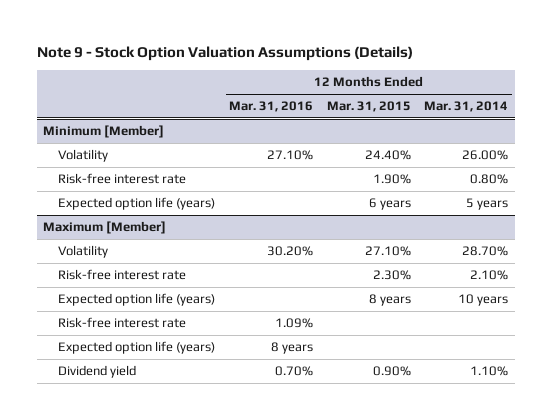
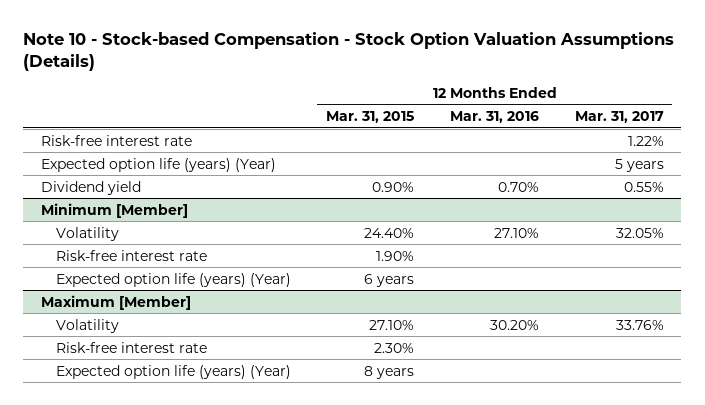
- Note 9 - Stock Option Valuation Assumptions (Details)
+ Note 10 - Stock-based Compensation - Stock Option Valuation Assumptions (Details)
- | 12 Months Ended Mar. 31, 2016 | 12 Months Ended Mar. 31, 2015 | 12 Months Ended Mar. 31, 2014
+ | 12 Months Ended Mar. 31, 2015 | 12 Months Ended Mar. 31, 2016 | 12 Months Ended Mar. 31, 2017
+ Risk-free interest rate | | | 1.22%
+ Expected option life (years) (Year) | | | 5 years
+ Dividend yield | 0.90% | 0.70% | 0.55%
@ Minimum [Member]
- Expected option life (years) | | 6 years | 5 years
+ Expected option life (years) (Year) | 6 years | |
@ Maximum [Member]
- Expected option life (years) | | 8 years | 10 years
- Risk-free interest rate | 1.09% | |
- Expected option life (years) | 8 years | |
- Dividend yield | 0.70% | 0.90% | 1.10%
+ Expected option life (years) (Year) | 8 years | |

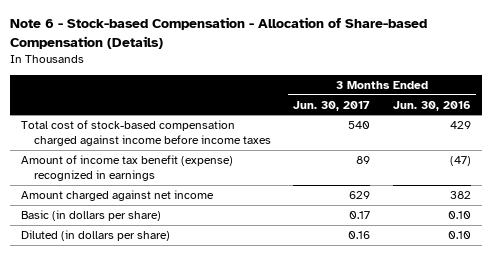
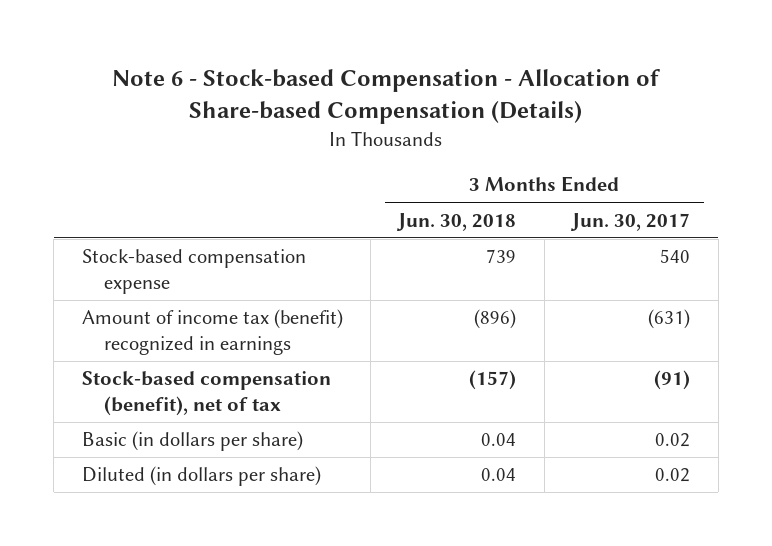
- | 3 Months Ended Jun. 30, 2017 | 3 Months Ended Jun. 30, 2016
+ | 3 Months Ended Jun. 30, 2018 | 3 Months Ended Jun. 30, 2017
- Total cost of stock-based compensation charged against income before income taxes | 540 | 429
- Amount of income tax benefit (expense) recognized in earnings | 89 | (47)
- Amount charged against net income | 629 | 382
- Basic (in dollars per share) | 0.17 | 0.10
- Diluted (in dollars per share) | 0.16 | 0.10
+ Stock-based compensation expense | 739 | 540
+ Amount of income tax (benefit) recognized in earnings | (896) | (631)
+ Stock-based compensation (benefit), net of tax | (157) | (91)
+ Basic (in dollars per share) | 0.04 | 0.02
+ Diluted (in dollars per share) | 0.04 | 0.02

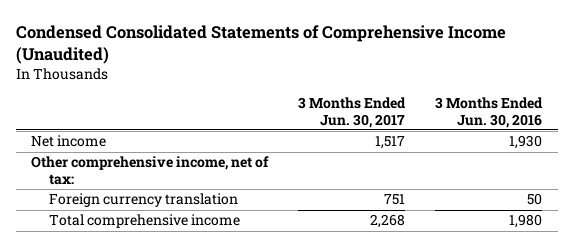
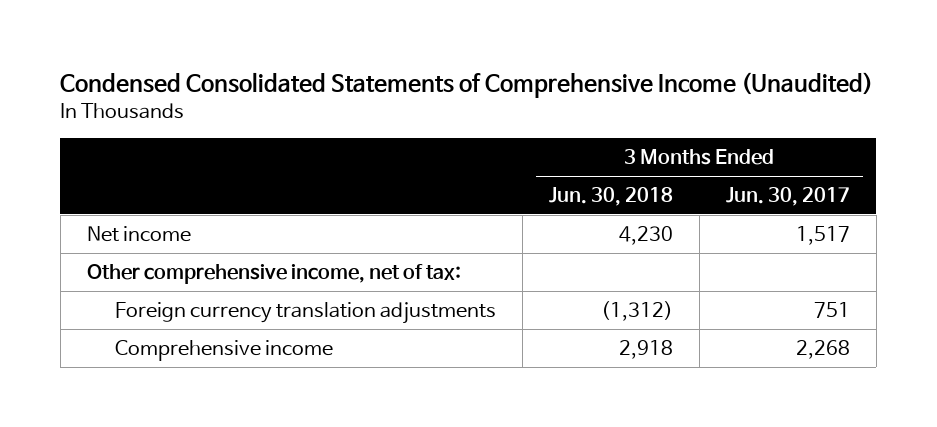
- | 3 Months Ended Jun. 30, 2017 | 3 Months Ended Jun. 30, 2016
+ | 3 Months Ended Jun. 30, 2018 | 3 Months Ended Jun. 30, 2017
- Foreign currency translation | 751 | 50
- Total comprehensive income | 2,268 | 1,980
+ Foreign currency translation adjustments | (1,312) | 751
+ Comprehensive income | 2,918 | 2,268

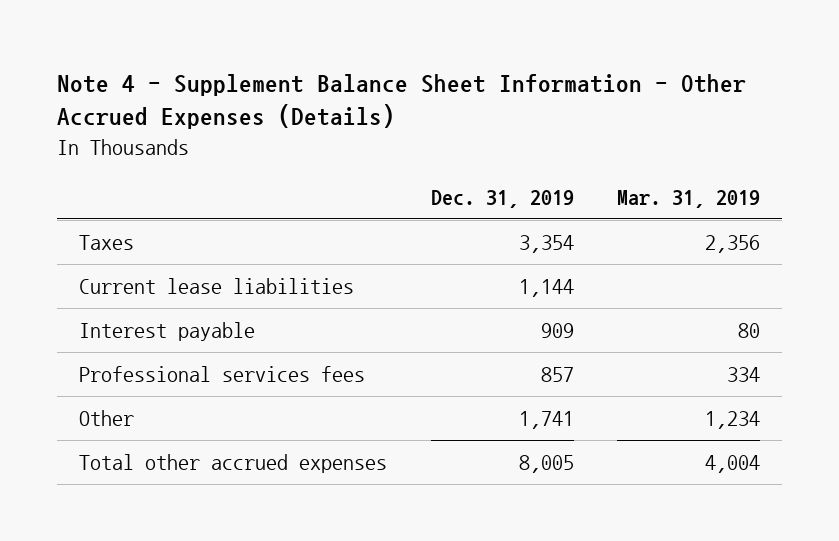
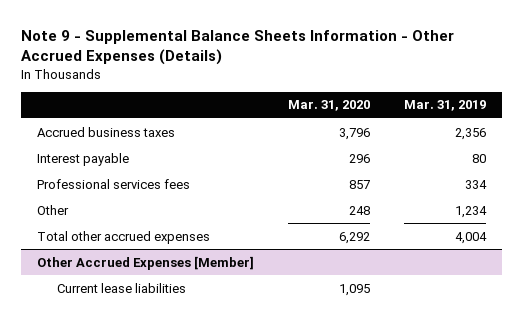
- Note 4 - Supplement Balance Sheet Information - Other Accrued Expenses (Details)
+ Note 9 - Supplemental Balance Sheets Information - Other Accrued Expenses (Details)
- | Dec. 31, 2019 | Mar. 31, 2019
+ | Mar. 31, 2020 | Mar. 31, 2019
- Taxes | 3,354 | 2,356
- Current lease liabilities | 1,144 |
+ Accrued business taxes | 3,796 | 2,356
+ Other Accrued Expenses [Member]
+ Current lease liabilities | 1,095 |

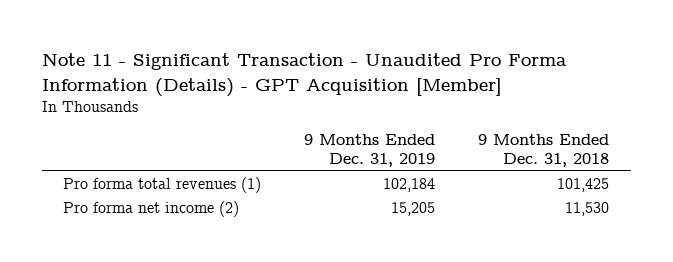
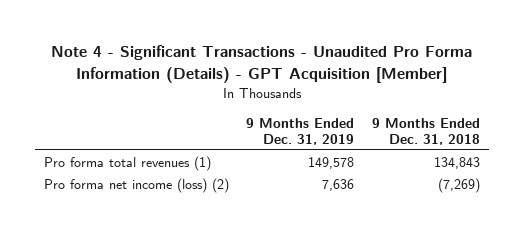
- Note 11 - Significant Transaction - Unaudited Pro Forma Information (Details) - GPT Acquisition [Member]
+ Note 4 - Significant Transactions - Unaudited Pro Forma Information (Details) - GPT Acquisition [Member]
- Pro forma total revenues (1) | 102,184 | 101,425
- Pro forma net income (2) | 15,205 | 11,530
+ Pro forma total revenues (1) | 149,578 | 134,843
+ Pro forma net income (loss) (2) | 7,636 | (7,269)

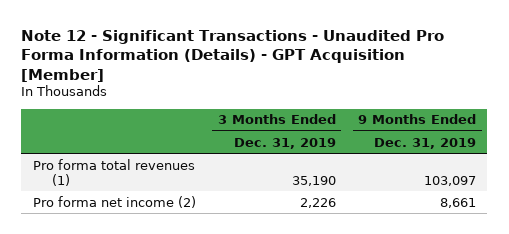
- Note 4 - Significant Transactions - Unaudited Pro Forma Information (Details) - GPT Acquisition [Member]
+ Note 12 - Significant Transactions - Unaudited Pro Forma Information (Details) - GPT Acquisition [Member]
- | 9 Months Ended Dec. 31, 2019 | 9 Months Ended Dec. 31, 2018
+ | 3 Months Ended Dec. 31, 2019 | 9 Months Ended Dec. 31, 2019
- Pro forma total revenues (1) | 149,578 | 134,843
- Pro forma net income (loss) (2) | 7,636 | (7,269)
+ Pro forma total revenues (1) | 35,190 | 103,097
+ Pro forma net income (2) | 2,226 | 8,661

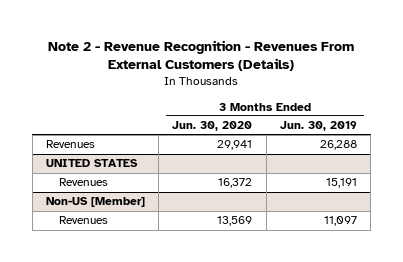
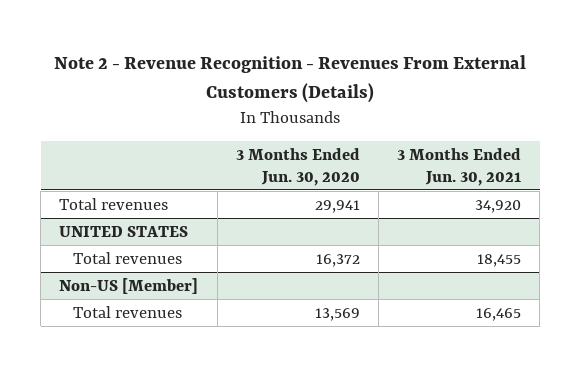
- | 3 Months Ended Jun. 30, 2020 | 3 Months Ended Jun. 30, 2019
+ | 3 Months Ended Jun. 30, 2020 | 3 Months Ended Jun. 30, 2021
- Revenues | 29,941 | 26,288
+ Total revenues | 29,941 | 34,920
@ UNITED STATES
- Revenues | 16,372 | 15,191
+ Total revenues | 16,372 | 18,455
@ Non-US [Member]
- Revenues | 13,569 | 11,097
+ Total revenues | 13,569 | 16,465

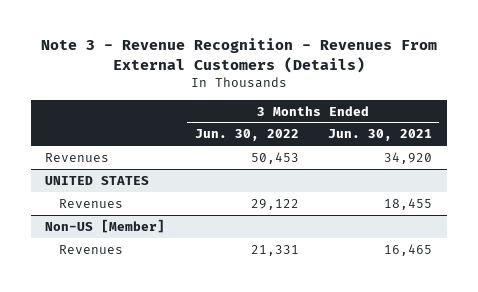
- Note 2 - Revenue Recognition - Revenues From External Customers (Details)
+ Note 3 - Revenue Recognition - Revenues From External Customers (Details)
- | 3 Months Ended Jun. 30, 2020 | 3 Months Ended Jun. 30, 2021
+ | 3 Months Ended Jun. 30, 2022 | 3 Months Ended Jun. 30, 2021
- Total revenues | 29,941 | 34,920
+ Revenues | 50,453 | 34,920
@ UNITED STATES
- Total revenues | 16,372 | 18,455
+ Revenues | 29,122 | 18,455
@ Non-US [Member]
- Total revenues | 13,569 | 16,465
+ Revenues | 21,331 | 16,465

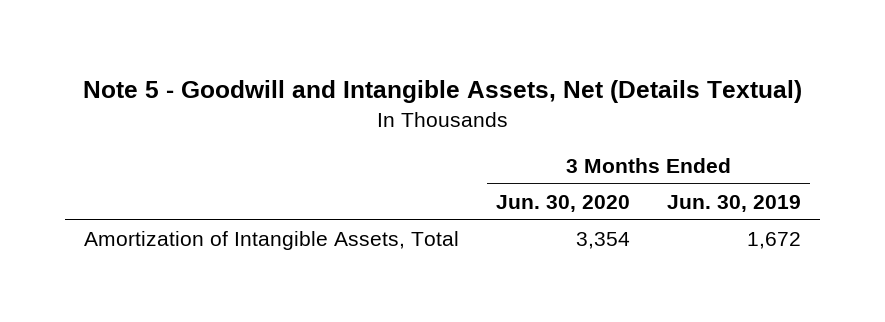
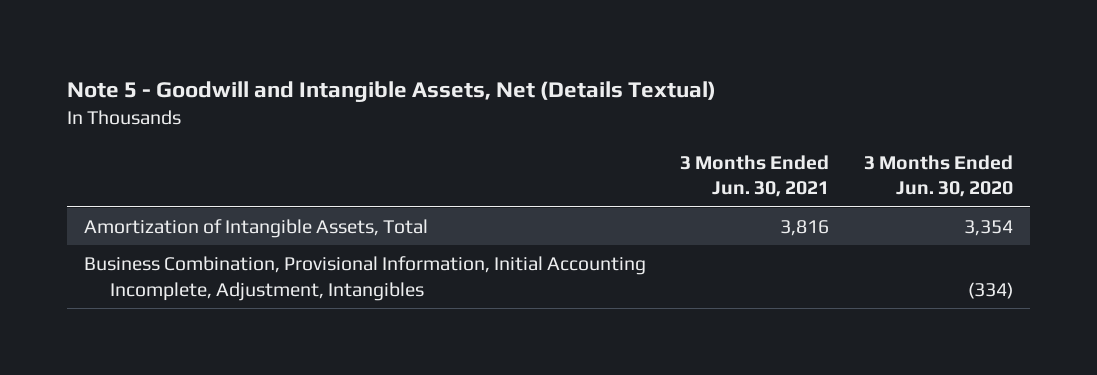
- | 3 Months Ended Jun. 30, 2020 | 3 Months Ended Jun. 30, 2019
+ | 3 Months Ended Jun. 30, 2021 | 3 Months Ended Jun. 30, 2020
+ Business Combination, Provisional Information, Initial Accounting Incomplete, Adjustment, Intangibles | | (334)

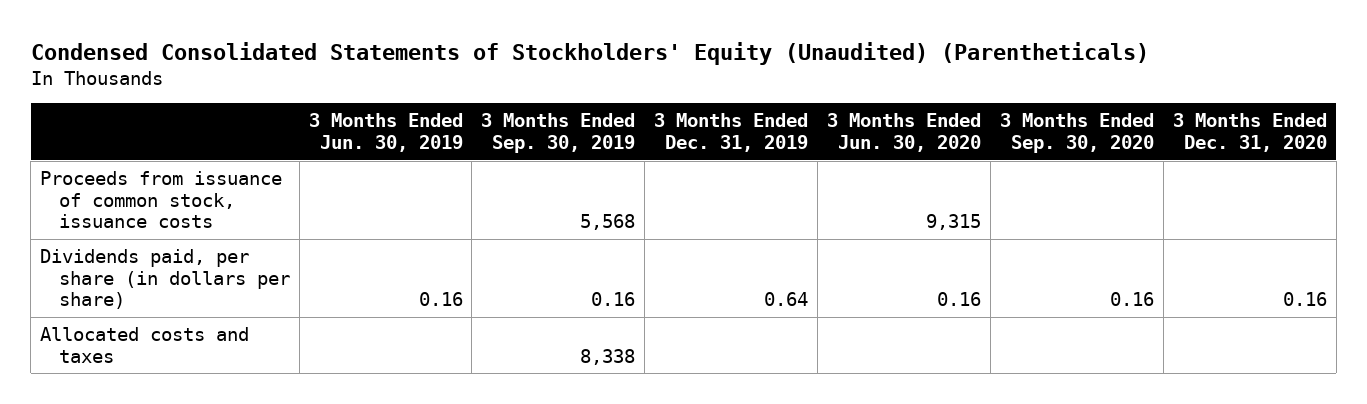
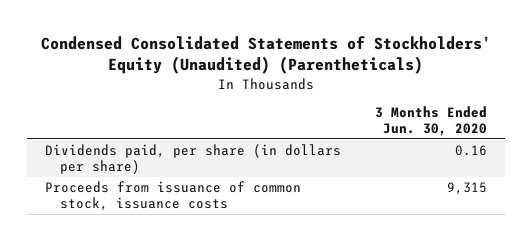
- | 3 Months Ended Jun. 30, 2019 | 3 Months Ended Sep. 30, 2019 | 3 Months Ended Dec. 31, 2019 | 3 Months Ended Jun. 30, 2020 | 3 Months Ended Sep. 30, 2020 | 3 Months Ended Dec. 31, 2020
+ | 3 Months Ended Jun. 30, 2020
- Allocated costs and taxes | | 8,338 | | | |
moved down: Proceeds from issuance of common stock, issuance costs | 9,315

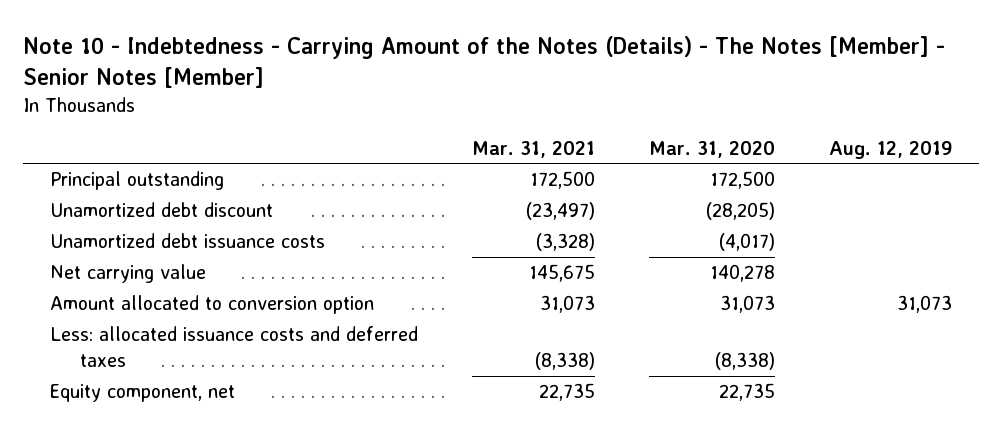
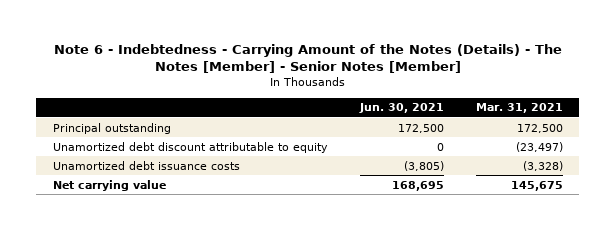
- Note 10 - Indebtedness - Carrying Amount of the Notes (Details) - The Notes [Member] - Senior Notes [Member]
+ Note 6 - Indebtedness - Carrying Amount of the Notes (Details) - The Notes [Member] - Senior Notes [Member]
- | Mar. 31, 2021 | Mar. 31, 2020 | Aug. 12, 2019
+ | Jun. 30, 2021 | Mar. 31, 2021
- Unamortized debt discount | (23,497) | (28,205) |
+ Unamortized debt discount attributable to equity | 0 | (23,497)
- Amount allocated to conversion option | 31,073 | 31,073 | 31,073
- Less: allocated issuance costs and deferred taxes | (8,338) | (8,338) |
- Equity component, net | 22,735 | 22,735 |

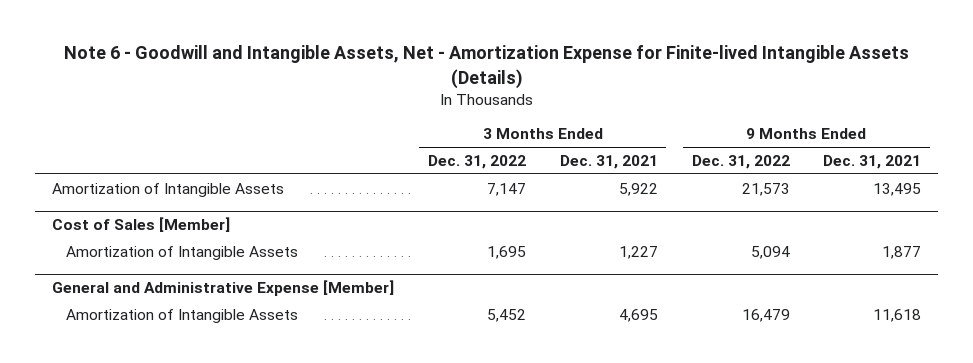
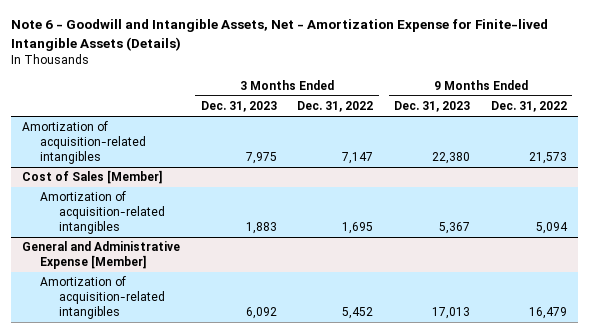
- | 3 Months Ended Dec. 31, 2022 | 3 Months Ended Dec. 31, 2021 | 9 Months Ended Dec. 31, 2022 | 9 Months Ended Dec. 31, 2021
+ | 3 Months Ended Dec. 31, 2023 | 3 Months Ended Dec. 31, 2022 | 9 Months Ended Dec. 31, 2023 | 9 Months Ended Dec. 31, 2022
- Amortization of Intangible Assets | 7,147 | 5,922 | 21,573 | 13,495
+ Amortization of acquisition-related intangibles | 7,975 | 7,147 | 22,380 | 21,573
@ Cost of Sales [Member]
- Amortization of Intangible Assets | 1,695 | 1,227 | 5,094 | 1,877
+ Amortization of acquisition-related intangibles | 1,883 | 1,695 | 5,367 | 5,094
@ General and Administrative Expense [Member]
- Amortization of Intangible Assets | 5,452 | 4,695 | 16,479 | 11,618
+ Amortization of acquisition-related intangibles | 6,092 | 5,452 | 17,013 | 16,479

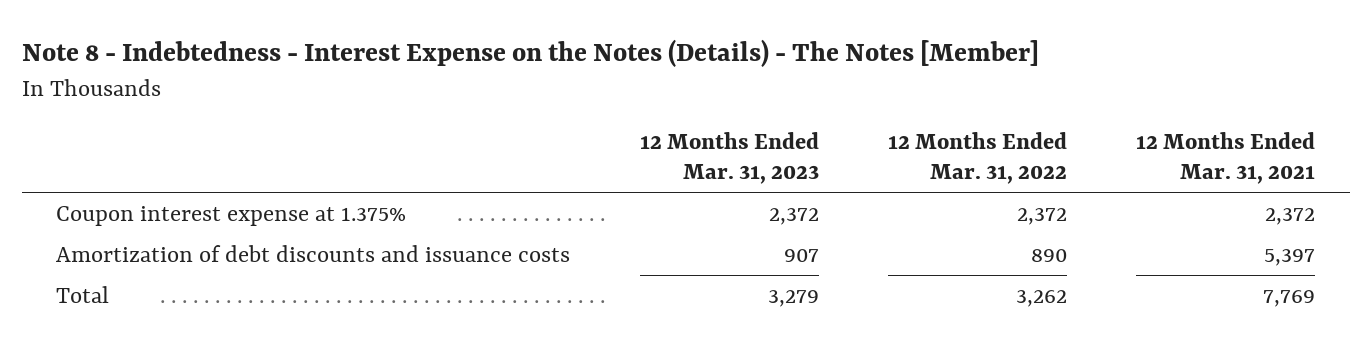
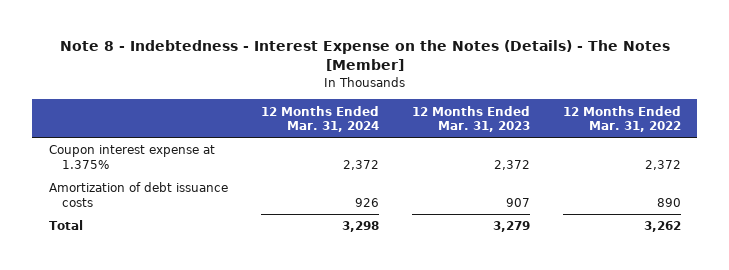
- | 12 Months Ended Mar. 31, 2023 | 12 Months Ended Mar. 31, 2022 | 12 Months Ended Mar. 31, 2021
+ | 12 Months Ended Mar. 31, 2024 | 12 Months Ended Mar. 31, 2023 | 12 Months Ended Mar. 31, 2022
- Amortization of debt discounts and issuance costs | 907 | 890 | 5,397
+ Amortization of debt issuance costs | 926 | 907 | 890

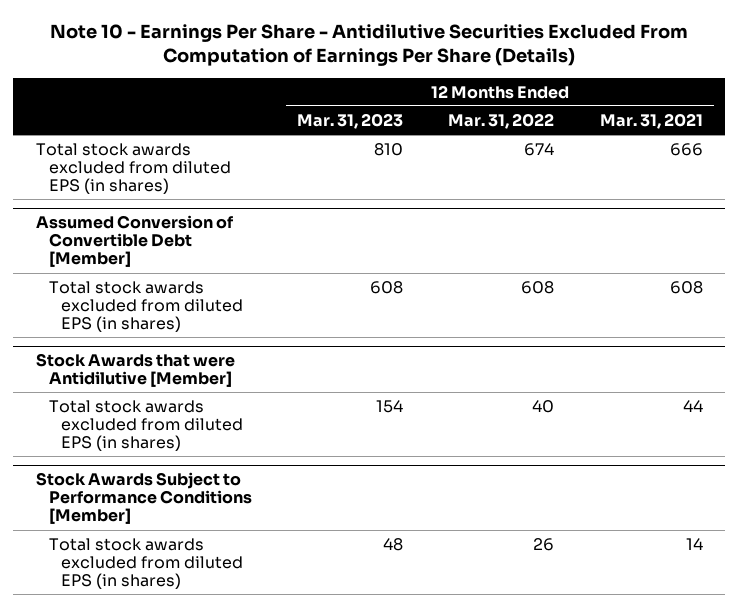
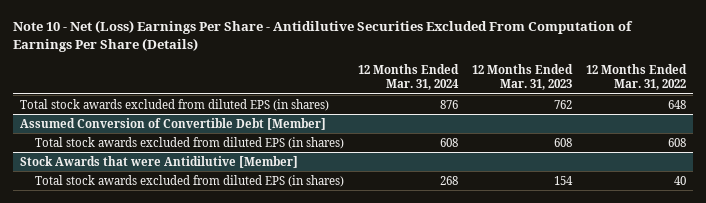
- Note 10 - Earnings Per Share - Antidilutive Securities Excluded From Computation of Earnings Per Share (Details)
+ Note 10 - Net (Loss) Earnings Per Share - Antidilutive Securities Excluded From Computation of Earnings Per Share (Details)
- | 12 Months Ended Mar. 31, 2023 | 12 Months Ended Mar. 31, 2022 | 12 Months Ended Mar. 31, 2021
+ | 12 Months Ended Mar. 31, 2024 | 12 Months Ended Mar. 31, 2023 | 12 Months Ended Mar. 31, 2022
- Total stock awards excluded from diluted EPS (in shares) | 810 | 674 | 666
+ Total stock awards excluded from diluted EPS (in shares) | 876 | 762 | 648
- Stock Awards Subject to Performance Conditions [Member]
- Total stock awards excluded from diluted EPS (in shares) | 48 | 26 | 14

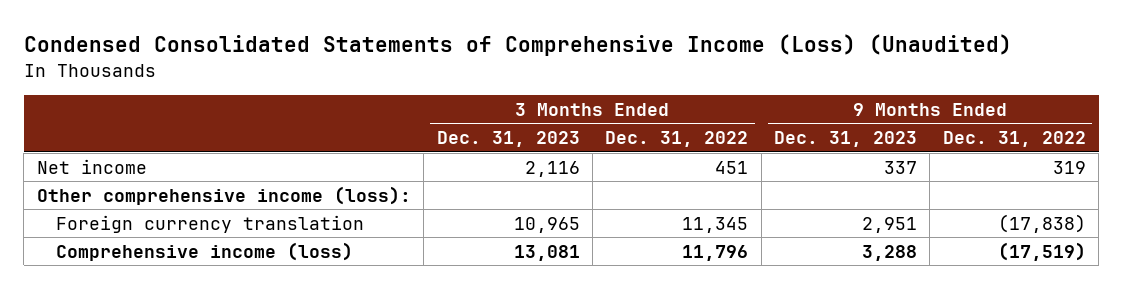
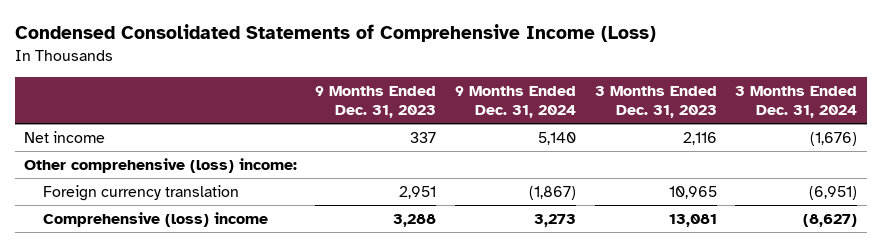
- Condensed Consolidated Statements of Comprehensive Income (Loss) (Unaudited)
+ Condensed Consolidated Statements of Comprehensive Income (Loss)
- | 3 Months Ended Dec. 31, 2023 | 3 Months Ended Dec. 31, 2022 | 9 Months Ended Dec. 31, 2023 | 9 Months Ended Dec. 31, 2022
+ | 9 Months Ended Dec. 31, 2023 | 9 Months Ended Dec. 31, 2024 | 3 Months Ended Dec. 31, 2023 | 3 Months Ended Dec. 31, 2024
- Other comprehensive income (loss):
+ Other comprehensive (loss) income:
- Comprehensive income (loss) | 13,081 | 11,796 | 3,288 | (17,519)
+ Comprehensive (loss) income | 3,288 | 3,273 | 13,081 | (8,627)

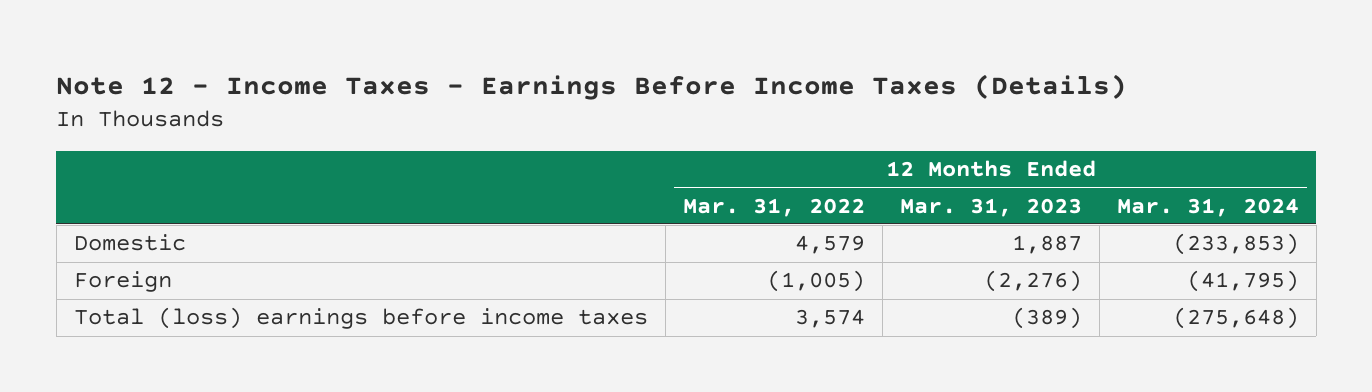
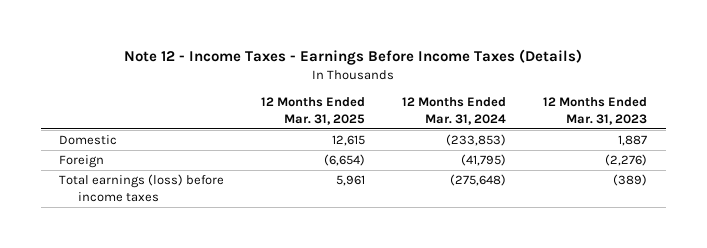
- | 12 Months Ended Mar. 31, 2022 | 12 Months Ended Mar. 31, 2023 | 12 Months Ended Mar. 31, 2024
+ | 12 Months Ended Mar. 31, 2025 | 12 Months Ended Mar. 31, 2024 | 12 Months Ended Mar. 31, 2023
- Total (loss) earnings before income taxes | 3,574 | (389) | (275,648)
+ Total earnings (loss) before income taxes | 5,961 | (275,648) | (389)

